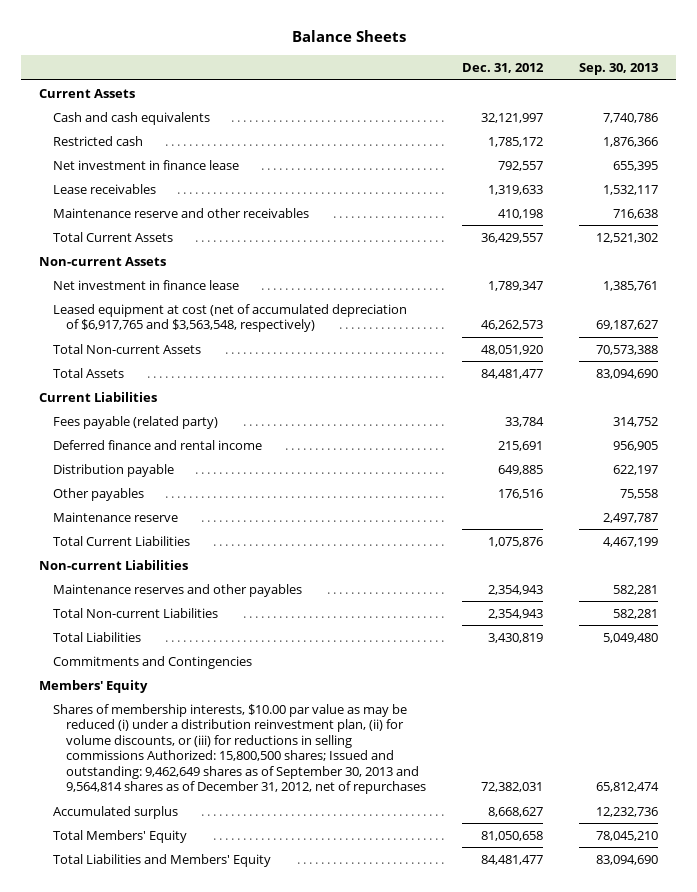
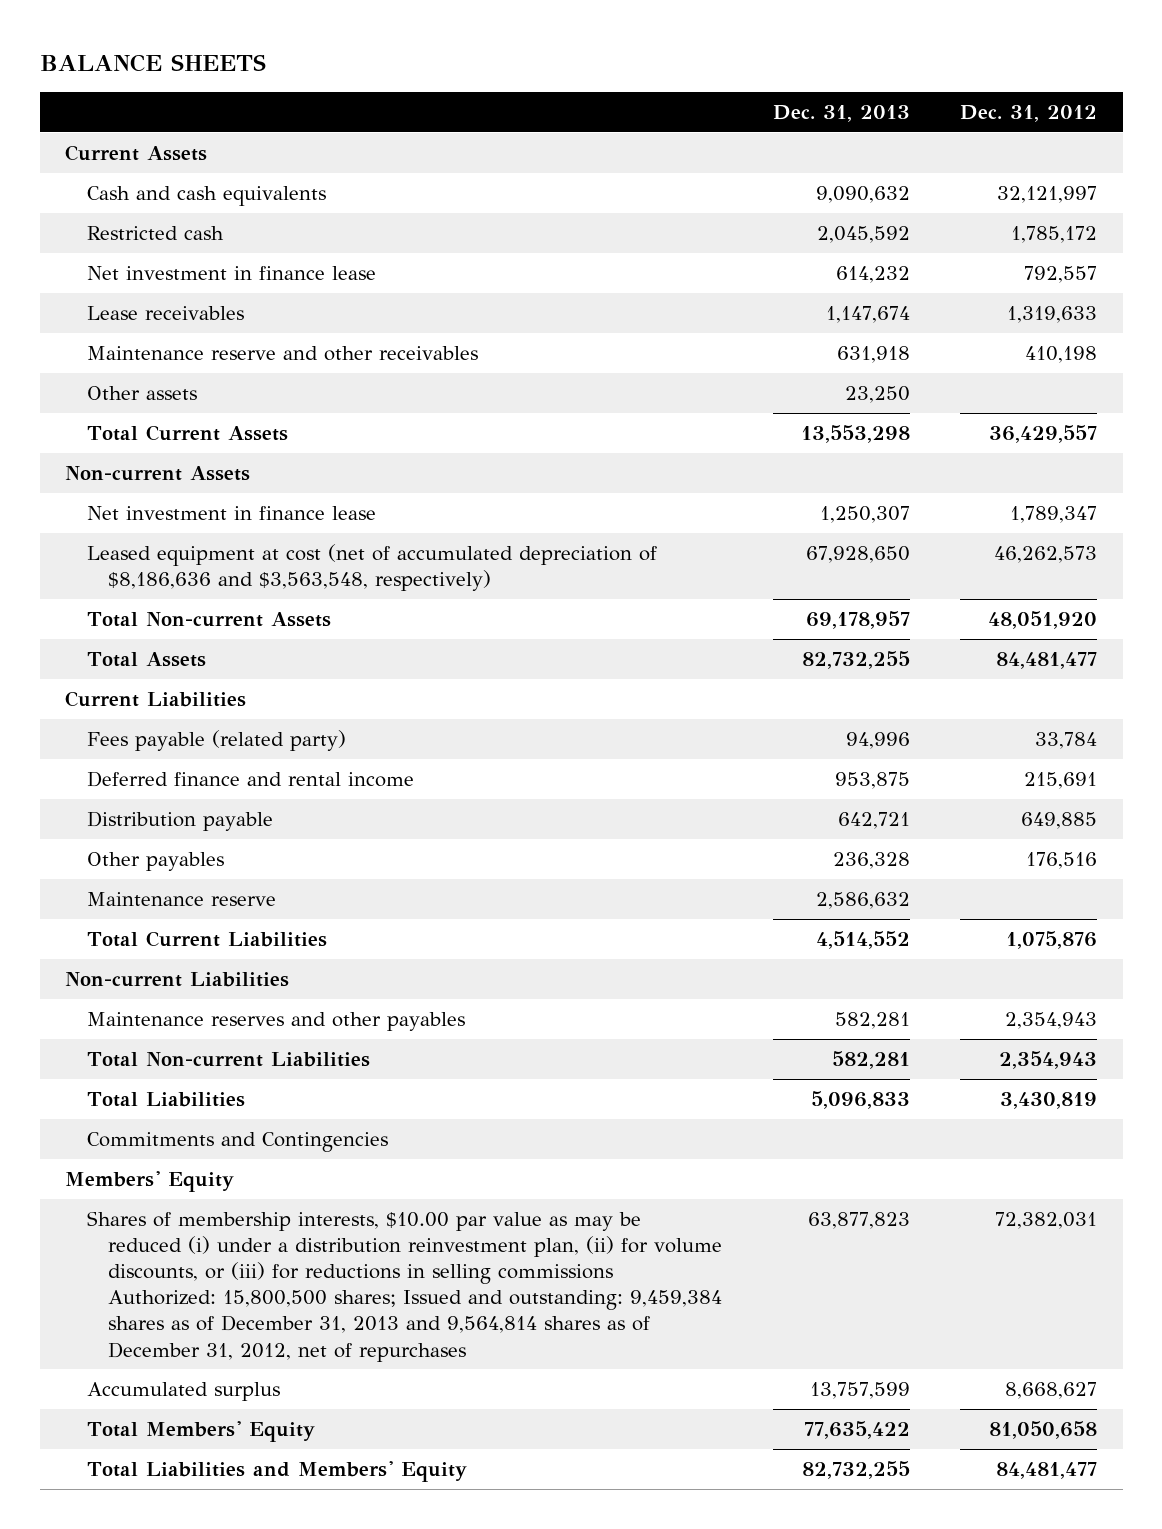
- Balance Sheets
+ BALANCE SHEETS
- | Dec. 31, 2012 | Sep. 30, 2013
+ | Dec. 31, 2013 | Dec. 31, 2012
+ Other assets | 23,250 |
- Leased equipment at cost (net of accumulated depreciation of $6,917,765 and $3,563,548, respectively) | 46,262,573 | 69,187,627
+ Leased equipment at cost (net of accumulated depreciation of $8,186,636 and $3,563,548, respectively) | 67,928,650 | 46,262,573
- Shares of membership interests, $10.00 par value as may be reduced (i) under a distribution reinvestment plan, (ii) for volume discounts, or (iii) for reductions in selling commissions Authorized: 15,800,500 shares; Issued and outstanding: 9,462,649 shares as of September 30, 2013 and 9,564,814 shares as of December 31, 2012, net of repurchases | 72,382,031 | 65,812,474
+ Shares of membership interests, $10.00 par value as may be reduced (i) under a distribution reinvestment plan, (ii) for volume discounts, or (iii) for reductions in selling commissions Authorized: 15,800,500 shares; Issued and outstanding: 9,459,384 shares as of December 31, 2013 and 9,564,814 shares as of December 31, 2012, net of repurchases | 63,877,823 | 72,382,031

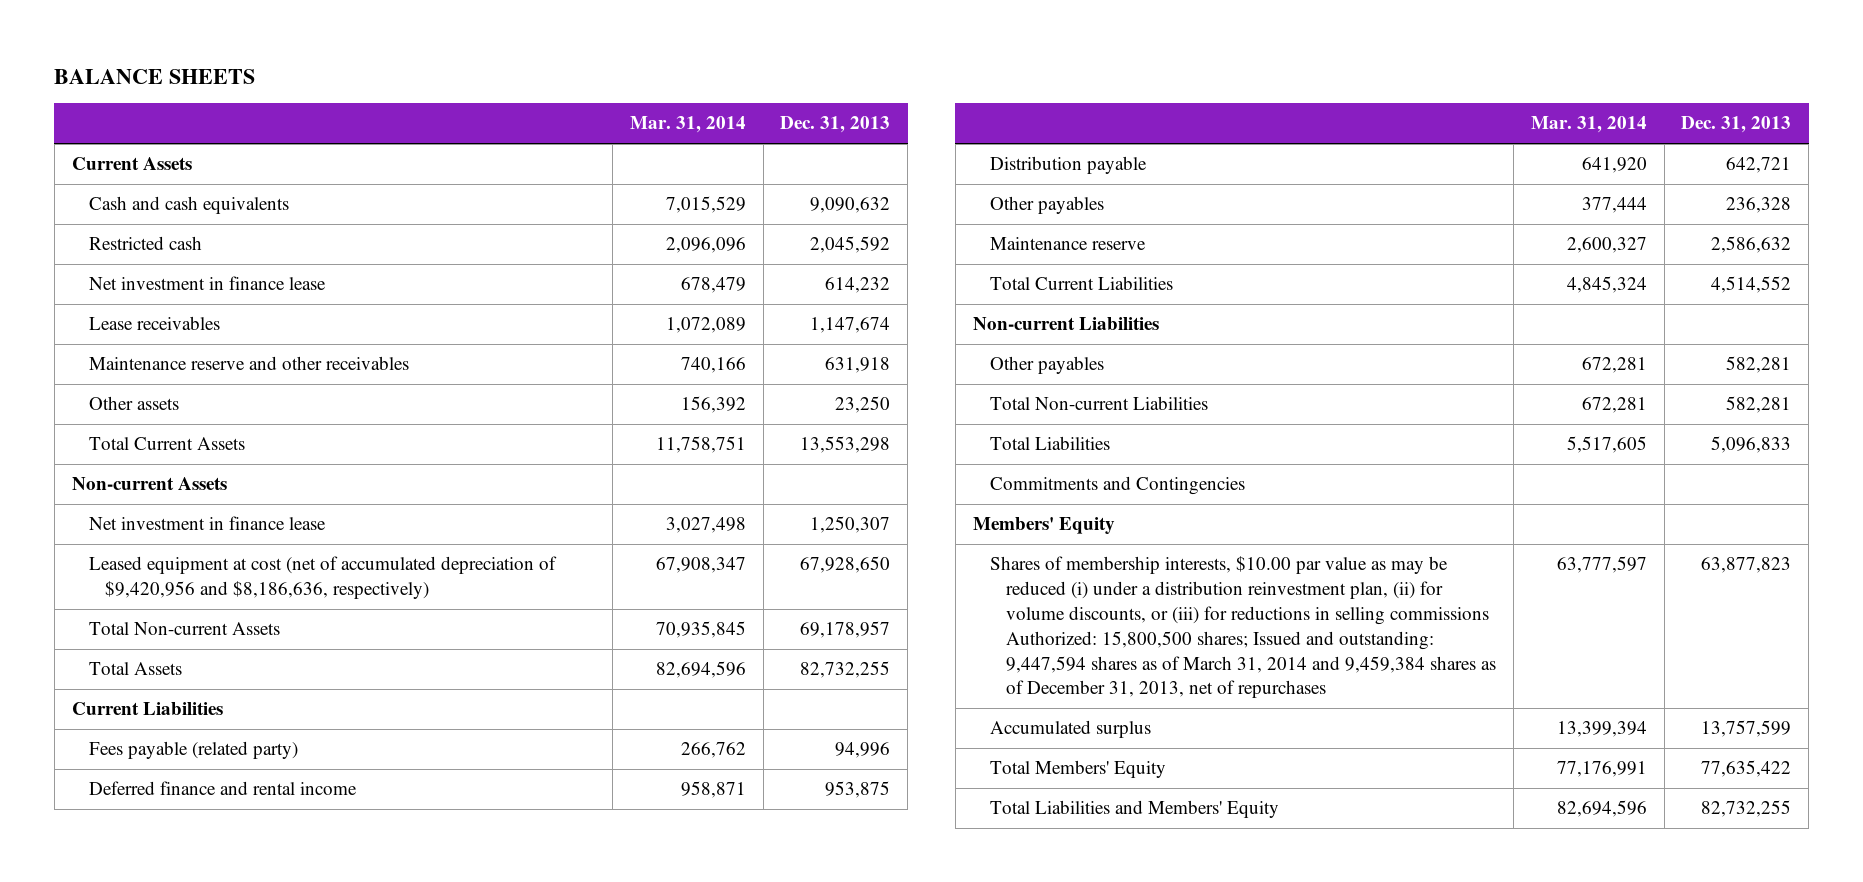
- | Dec. 31, 2013 | Dec. 31, 2012
+ | Mar. 31, 2014 | Dec. 31, 2013
- Leased equipment at cost (net of accumulated depreciation of $8,186,636 and $3,563,548, respectively) | 67,928,650 | 46,262,573
+ Leased equipment at cost (net of accumulated depreciation of $9,420,956 and $8,186,636, respectively) | 67,908,347 | 67,928,650
- Maintenance reserves and other payables | 582,281 | 2,354,943
+ Other payables | 672,281 | 582,281
- Shares of membership interests, $10.00 par value as may be reduced (i) under a distribution reinvestment plan, (ii) for volume discounts, or (iii) for reductions in selling commissions Authorized: 15,800,500 shares; Issued and outstanding: 9,459,384 shares as of December 31, 2013 and 9,564,814 shares as of December 31, 2012, net of repurchases | 63,877,823 | 72,382,031
+ Shares of membership interests, $10.00 par value as may be reduced (i) under a distribution reinvestment plan, (ii) for volume discounts, or (iii) for reductions in selling commissions Authorized: 15,800,500 shares; Issued and outstanding: 9,447,594 shares as of March 31, 2014 and 9,459,384 shares as of December 31, 2013, net of repurchases | 63,777,597 | 63,877,823

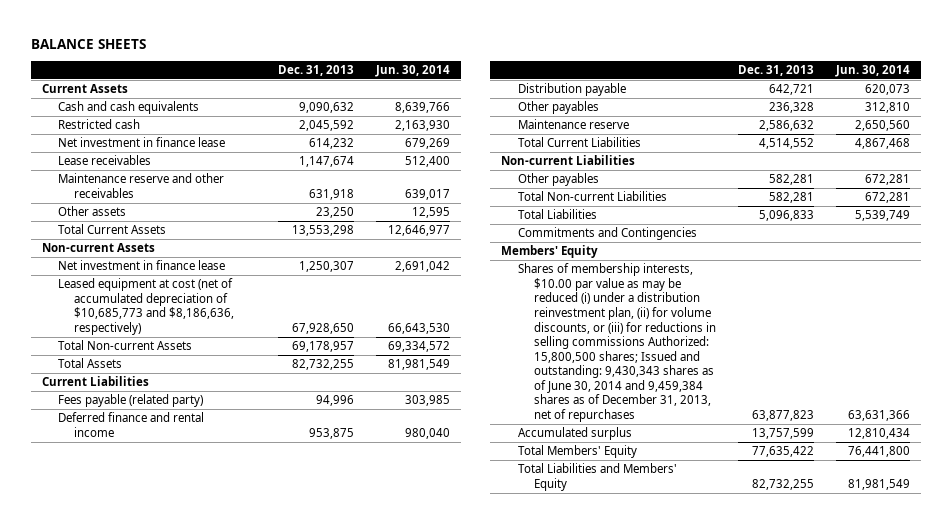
- | Mar. 31, 2014 | Dec. 31, 2013
+ | Dec. 31, 2013 | Jun. 30, 2014
- Leased equipment at cost (net of accumulated depreciation of $9,420,956 and $8,186,636, respectively) | 67,908,347 | 67,928,650
+ Leased equipment at cost (net of accumulated depreciation of $10,685,773 and $8,186,636, respectively) | 67,928,650 | 66,643,530
- Shares of membership interests, $10.00 par value as may be reduced (i) under a distribution reinvestment plan, (ii) for volume discounts, or (iii) for reductions in selling commissions Authorized: 15,800,500 shares; Issued and outstanding: 9,447,594 shares as of March 31, 2014 and 9,459,384 shares as of December 31, 2013, net of repurchases | 63,777,597 | 63,877,823
+ Shares of membership interests, $10.00 par value as may be reduced (i) under a distribution reinvestment plan, (ii) for volume discounts, or (iii) for reductions in selling commissions Authorized: 15,800,500 shares; Issued and outstanding: 9,430,343 shares as of June 30, 2014 and 9,459,384 shares as of December 31, 2013, net of repurchases | 63,877,823 | 63,631,366

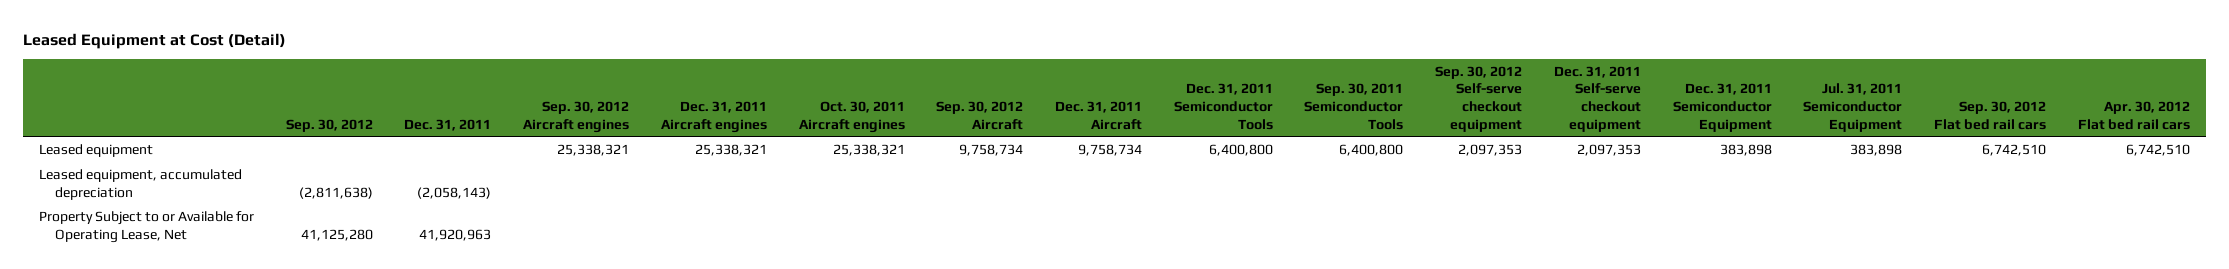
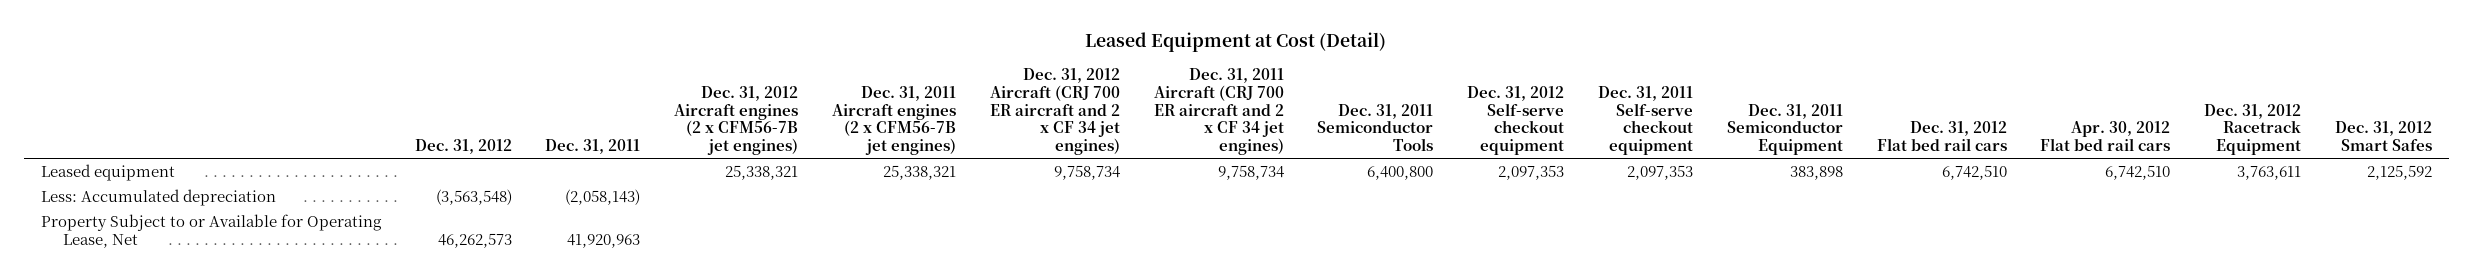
- | Sep. 30, 2012 | Dec. 31, 2011 | Sep. 30, 2012 Aircraft engines | Dec. 31, 2011 Aircraft engines | Oct. 30, 2011 Aircraft engines | Sep. 30, 2012 Aircraft | Dec. 31, 2011 Aircraft | Dec. 31, 2011 Semiconductor Tools | Sep. 30, 2011 Semiconductor Tools | Sep. 30, 2012 Self-serve checkout equipment | Dec. 31, 2011 Self-serve checkout equipment | Dec. 31, 2011 Semiconductor Equipment | Jul. 31, 2011 Semiconductor Equipment | Sep. 30, 2012 Flat bed rail cars | Apr. 30, 2012 Flat bed rail cars
+ | Dec. 31, 2012 | Dec. 31, 2011 | Dec. 31, 2012 Aircraft engines (2 x CFM56-7B jet engines) | Dec. 31, 2011 Aircraft engines (2 x CFM56-7B jet engines) | Dec. 31, 2012 Aircraft (CRJ 700 ER aircraft and 2 x CF 34 jet engines) | Dec. 31, 2011 Aircraft (CRJ 700 ER aircraft and 2 x CF 34 jet engines) | Dec. 31, 2011 Semiconductor Tools | Dec. 31, 2012 Self-serve checkout equipment | Dec. 31, 2011 Self-serve checkout equipment | Dec. 31, 2011 Semiconductor Equipment | Dec. 31, 2012 Flat bed rail cars | Apr. 30, 2012 Flat bed rail cars | Dec. 31, 2012 Racetrack Equipment | Dec. 31, 2012 Smart Safes
- Leased equipment, accumulated depreciation | (2,811,638) | (2,058,143) | | | | | | | | | | | | |
+ Less: Accumulated depreciation | (3,563,548) | (2,058,143) | | | | | | | | | | | |

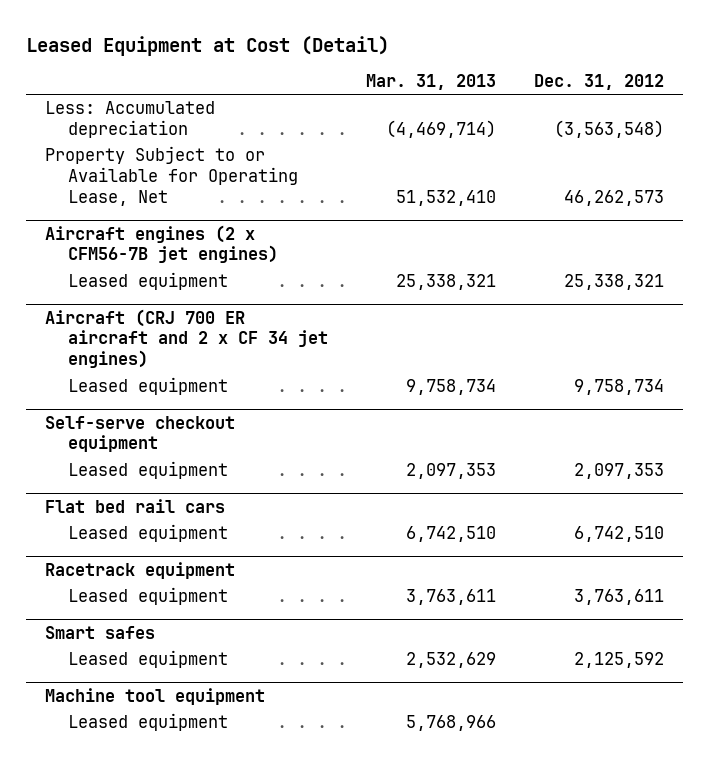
- | Dec. 31, 2012 | Dec. 31, 2011 | Dec. 31, 2012 Aircraft engines (2 x CFM56-7B jet engines) | Dec. 31, 2011 Aircraft engines (2 x CFM56-7B jet engines) | Dec. 31, 2012 Aircraft (CRJ 700 ER aircraft and 2 x CF 34 jet engines) | Dec. 31, 2011 Aircraft (CRJ 700 ER aircraft and 2 x CF 34 jet engines) | Dec. 31, 2011 Semiconductor Tools | Dec. 31, 2012 Self-serve checkout equipment | Dec. 31, 2011 Self-serve checkout equipment | Dec. 31, 2011 Semiconductor Equipment | Dec. 31, 2012 Flat bed rail cars | Apr. 30, 2012 Flat bed rail cars | Dec. 31, 2012 Racetrack Equipment | Dec. 31, 2012 Smart Safes
+ | Mar. 31, 2013 | Dec. 31, 2012
- Leased equipment | | | 25,338,321 | 25,338,321 | 9,758,734 | 9,758,734 | 6,400,800 | 2,097,353 | 2,097,353 | 383,898 | 6,742,510 | 6,742,510 | 3,763,611 | 2,125,592
+ Aircraft engines (2 x CFM56-7B jet engines)
+ Leased equipment | 25,338,321 | 25,338,321
+ Aircraft (CRJ 700 ER aircraft and 2 x CF 34 jet engines)
+ Leased equipment | 9,758,734 | 9,758,734
+ Self-serve checkout equipment
+ Leased equipment | 2,097,353 | 2,097,353
+ Flat bed rail cars
+ Leased equipment | 6,742,510 | 6,742,510
+ Racetrack equipment
+ Leased equipment | 3,763,611 | 3,763,611
+ Smart safes
+ Leased equipment | 2,532,629 | 2,125,592
+ Machine tool equipment
+ Leased equipment | 5,768,966 |

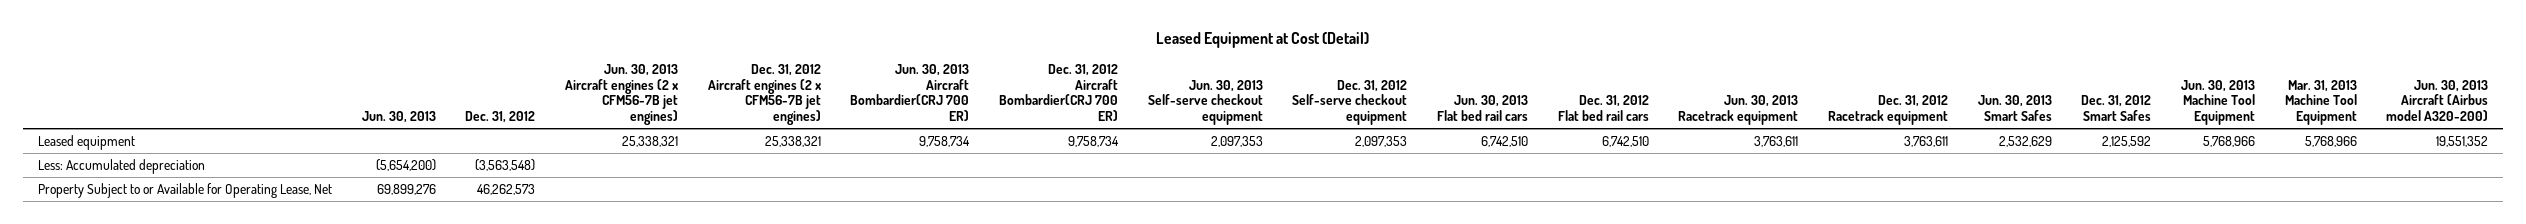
- | Mar. 31, 2013 | Dec. 31, 2012
+ | Jun. 30, 2013 | Dec. 31, 2012 | Jun. 30, 2013 Aircraft engines (2 x CFM56-7B jet engines) | Dec. 31, 2012 Aircraft engines (2 x CFM56-7B jet engines) | Jun. 30, 2013 Aircraft Bombardier(CRJ 700 ER) | Dec. 31, 2012 Aircraft Bombardier(CRJ 700 ER) | Jun. 30, 2013 Self-serve checkout equipment | Dec. 31, 2012 Self-serve checkout equipment | Jun. 30, 2013 Flat bed rail cars | Dec. 31, 2012 Flat bed rail cars | Jun. 30, 2013 Racetrack equipment | Dec. 31, 2012 Racetrack equipment | Jun. 30, 2013 Smart Safes | Dec. 31, 2012 Smart Safes | Jun. 30, 2013 Machine Tool Equipment | Mar. 31, 2013 Machine Tool Equipment | Jun. 30, 2013 Aircraft (Airbus model A320-200)
+ Leased equipment | | | 25,338,321 | 25,338,321 | 9,758,734 | 9,758,734 | 2,097,353 | 2,097,353 | 6,742,510 | 6,742,510 | 3,763,611 | 3,763,611 | 2,532,629 | 2,125,592 | 5,768,966 | 5,768,966 | 19,551,352
- Aircraft engines (2 x CFM56-7B jet engines)
- Leased equipment | 25,338,321 | 25,338,321
- Aircraft (CRJ 700 ER aircraft and 2 x CF 34 jet engines)
- Leased equipment | 9,758,734 | 9,758,734
- Self-serve checkout equipment
- Leased equipment | 2,097,353 | 2,097,353
- Flat bed rail cars
- Leased equipment | 6,742,510 | 6,742,510
- Racetrack equipment
- Leased equipment | 3,763,611 | 3,763,611
- Smart safes
- Leased equipment | 2,532,629 | 2,125,592
- Machine tool equipment
- Leased equipment | 5,768,966 |

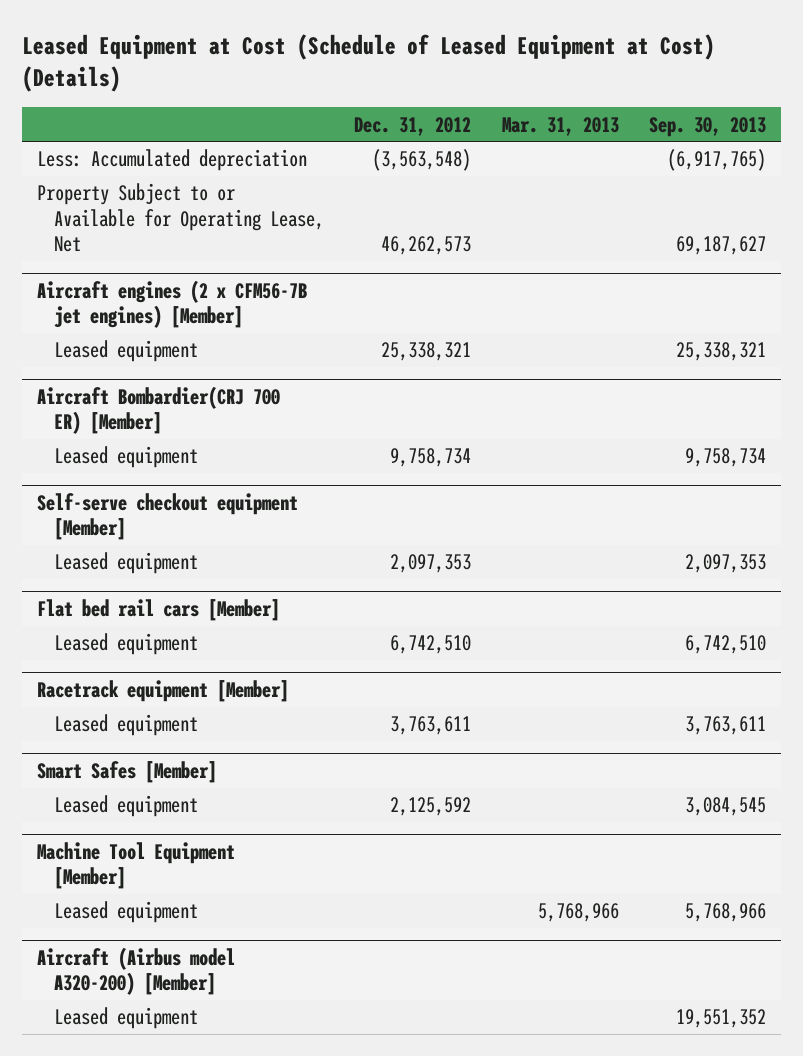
- Leased Equipment at Cost (Detail)
+ Leased Equipment at Cost (Schedule of Leased Equipment at Cost) (Details)
- | Jun. 30, 2013 | Dec. 31, 2012 | Jun. 30, 2013 Aircraft engines (2 x CFM56-7B jet engines) | Dec. 31, 2012 Aircraft engines (2 x CFM56-7B jet engines) | Jun. 30, 2013 Aircraft Bombardier(CRJ 700 ER) | Dec. 31, 2012 Aircraft Bombardier(CRJ 700 ER) | Jun. 30, 2013 Self-serve checkout equipment | Dec. 31, 2012 Self-serve checkout equipment | Jun. 30, 2013 Flat bed rail cars | Dec. 31, 2012 Flat bed rail cars | Jun. 30, 2013 Racetrack equipment | Dec. 31, 2012 Racetrack equipment | Jun. 30, 2013 Smart Safes | Dec. 31, 2012 Smart Safes | Jun. 30, 2013 Machine Tool Equipment | Mar. 31, 2013 Machine Tool Equipment | Jun. 30, 2013 Aircraft (Airbus model A320-200)
+ | Dec. 31, 2012 | Mar. 31, 2013 | Sep. 30, 2013
- Leased equipment | | | 25,338,321 | 25,338,321 | 9,758,734 | 9,758,734 | 2,097,353 | 2,097,353 | 6,742,510 | 6,742,510 | 3,763,611 | 3,763,611 | 2,532,629 | 2,125,592 | 5,768,966 | 5,768,966 | 19,551,352
+ Aircraft engines (2 x CFM56-7B jet engines) [Member]
+ Leased equipment | 25,338,321 | | 25,338,321
+ Aircraft Bombardier(CRJ 700 ER) [Member]
+ Leased equipment | 9,758,734 | | 9,758,734
+ Self-serve checkout equipment [Member]
+ Leased equipment | 2,097,353 | | 2,097,353
+ Flat bed rail cars [Member]
+ Leased equipment | 6,742,510 | | 6,742,510
+ Racetrack equipment [Member]
+ Leased equipment | 3,763,611 | | 3,763,611
+ Smart Safes [Member]
+ Leased equipment | 2,125,592 | | 3,084,545
+ Machine Tool Equipment [Member]
+ Leased equipment | | 5,768,966 | 5,768,966
+ Aircraft (Airbus model A320-200) [Member]
+ Leased equipment | | | 19,551,352

